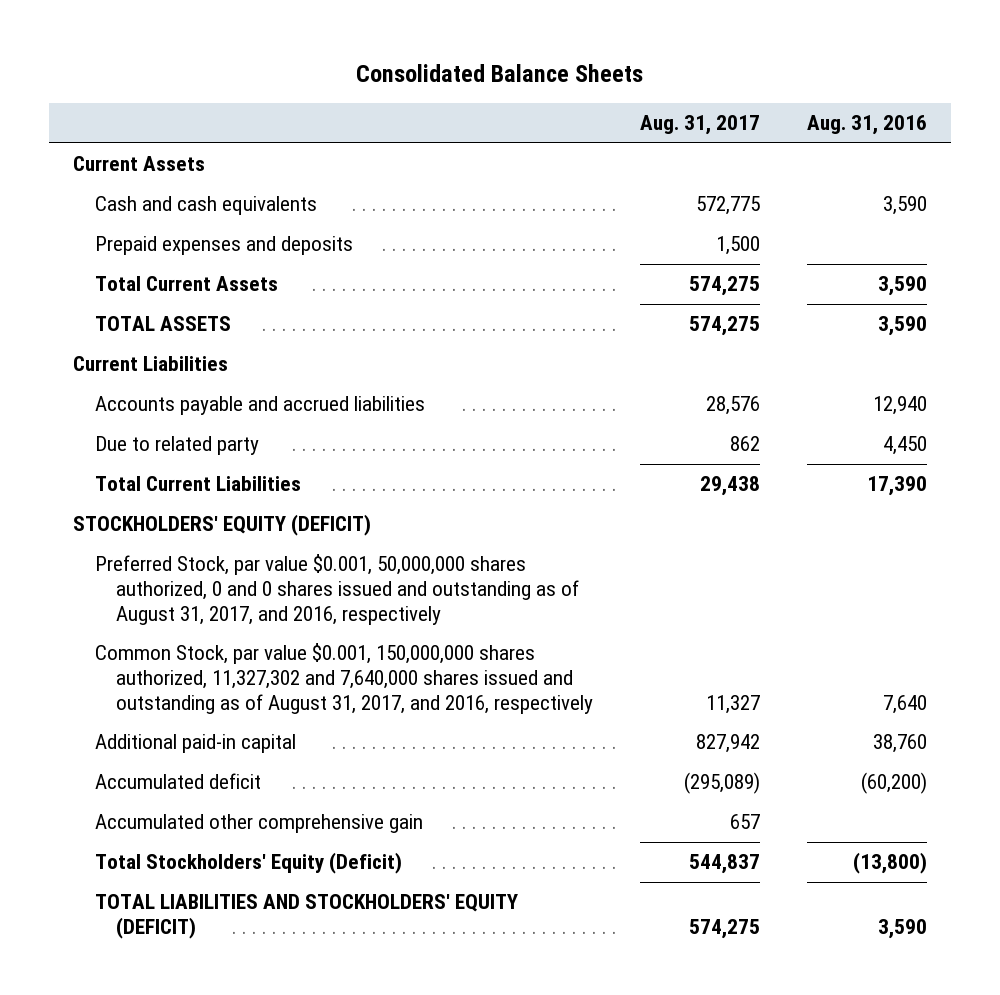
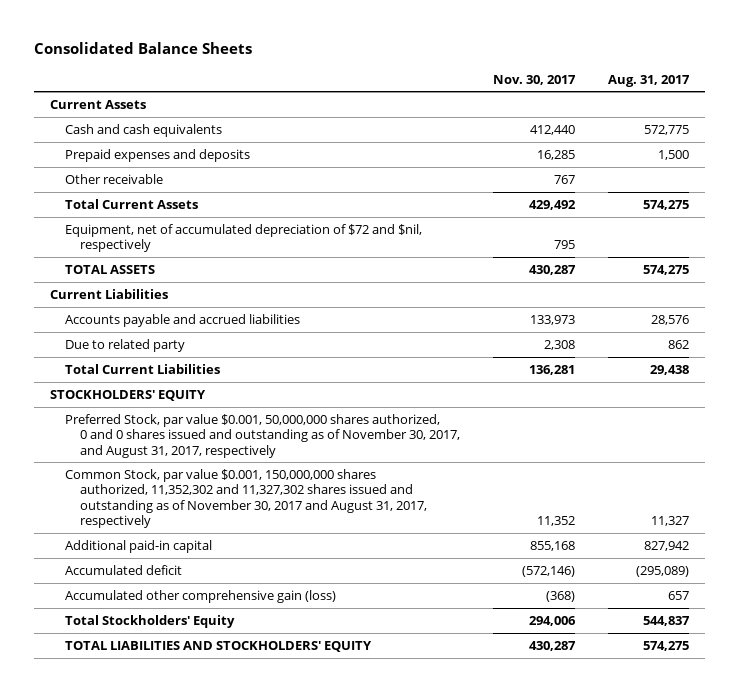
- | Aug. 31, 2017 | Aug. 31, 2016
+ | Nov. 30, 2017 | Aug. 31, 2017
+ Other receivable | 767 |
+ Equipment, net of accumulated depreciation of $72 and $nil, respectively | 795 |
- STOCKHOLDERS' EQUITY (DEFICIT)
- Preferred Stock, par value $0.001, 50,000,000 shares authorized, 0 and 0 shares issued and outstanding as of August 31, 2017, and 2016, respectively
- Common Stock, par value $0.001, 150,000,000 shares authorized, 11,327,302 and 7,640,000 shares issued and outstanding as of August 31, 2017, and 2016, respectively | 11,327 | 7,640
+ STOCKHOLDERS' EQUITY
+ Preferred Stock, par value $0.001, 50,000,000 shares authorized, 0 and 0 shares issued and outstanding as of November 30, 2017, and August 31, 2017, respectively
+ Common Stock, par value $0.001, 150,000,000 shares authorized, 11,352,302 and 11,327,302 shares issued and outstanding as of November 30, 2017 and August 31, 2017, respectively | 11,352 | 11,327
- Accumulated other comprehensive gain | 657 |
- Total Stockholders' Equity (Deficit) | 544,837 | (13,800)
- TOTAL LIABILITIES AND STOCKHOLDERS' EQUITY (DEFICIT) | 574,275 | 3,590
+ Accumulated other comprehensive gain (loss) | (368) | 657
+ Total Stockholders' Equity | 294,006 | 544,837
+ TOTAL LIABILITIES AND STOCKHOLDERS' EQUITY | 430,287 | 574,275

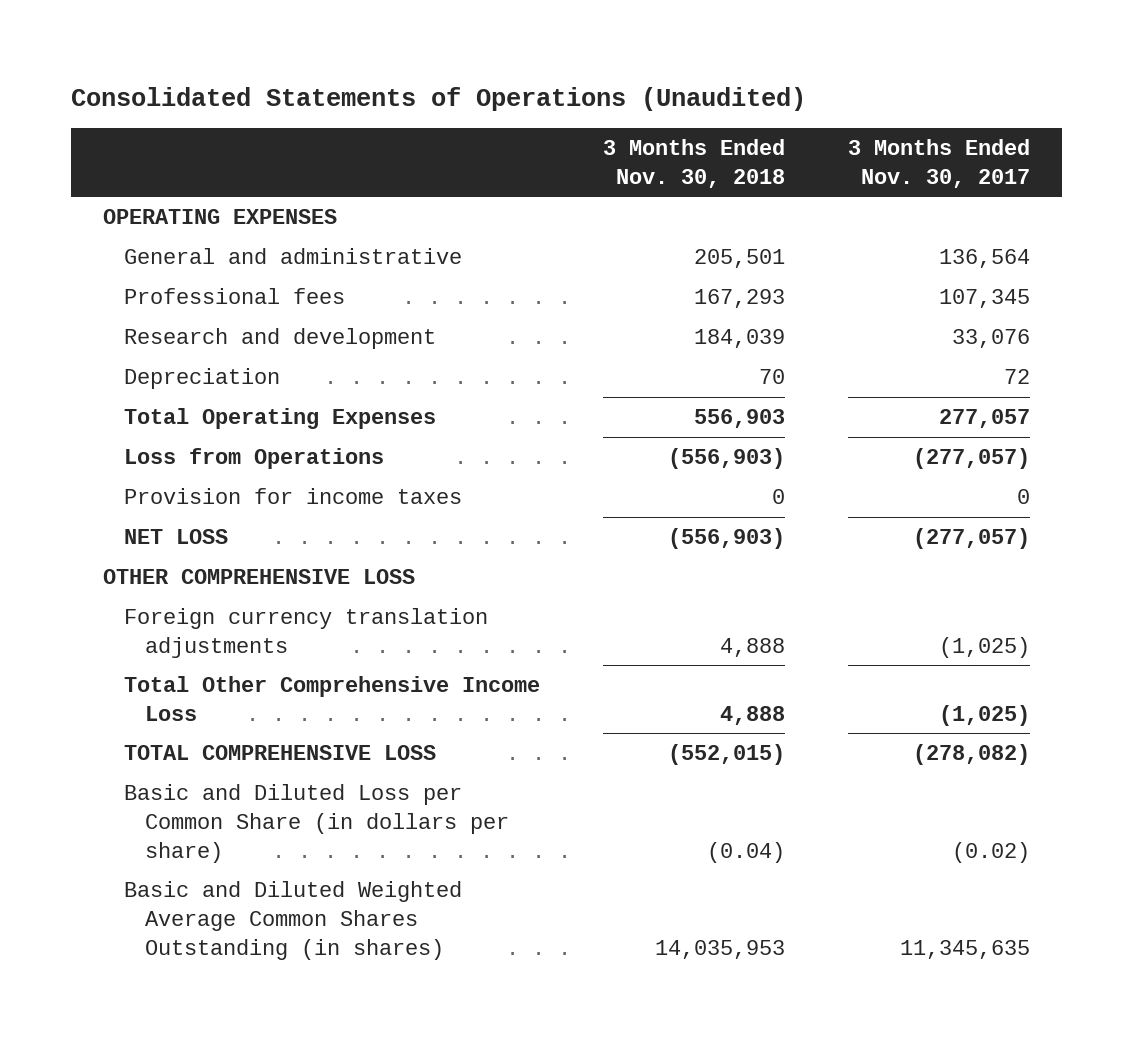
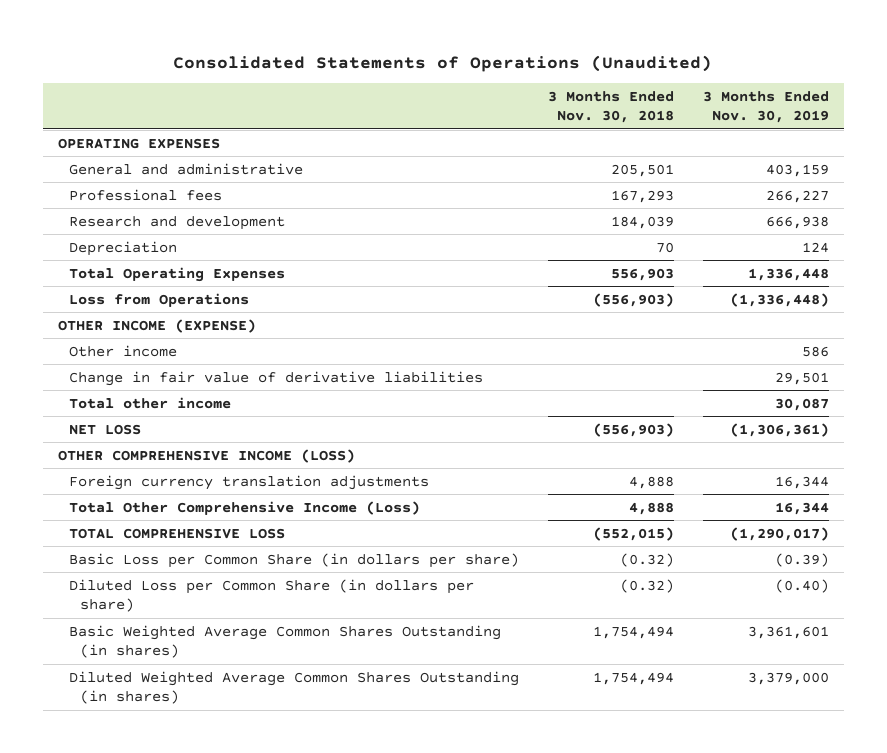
- | 3 Months Ended Nov. 30, 2018 | 3 Months Ended Nov. 30, 2017
+ | 3 Months Ended Nov. 30, 2018 | 3 Months Ended Nov. 30, 2019
- Provision for income taxes | 0 | 0
+ OTHER INCOME (EXPENSE)
+ Other income | | 586
+ Change in fair value of derivative liabilities | | 29,501
+ Total other income | | 30,087
- OTHER COMPREHENSIVE LOSS
+ OTHER COMPREHENSIVE INCOME (LOSS)
- Total Other Comprehensive Income Loss | 4,888 | (1,025)
+ Total Other Comprehensive Income (Loss) | 4,888 | 16,344
- Basic and Diluted Loss per Common Share (in dollars per share) | (0.04) | (0.02)
- Basic and Diluted Weighted Average Common Shares Outstanding (in shares) | 14,035,953 | 11,345,635
+ Basic Loss per Common Share (in dollars per share) | (0.32) | (0.39)
+ Diluted Loss per Common Share (in dollars per share) | (0.32) | (0.40)
+ Basic Weighted Average Common Shares Outstanding (in shares) | 1,754,494 | 3,361,601
+ Diluted Weighted Average Common Shares Outstanding (in shares) | 1,754,494 | 3,379,000

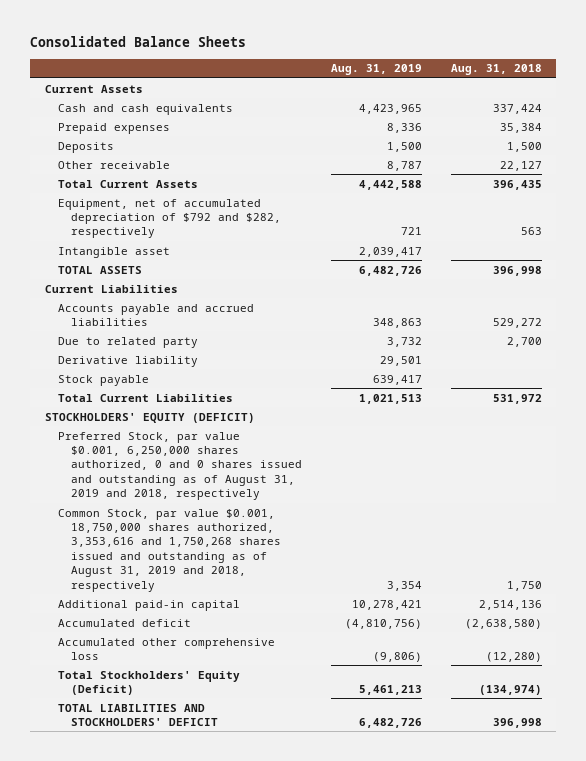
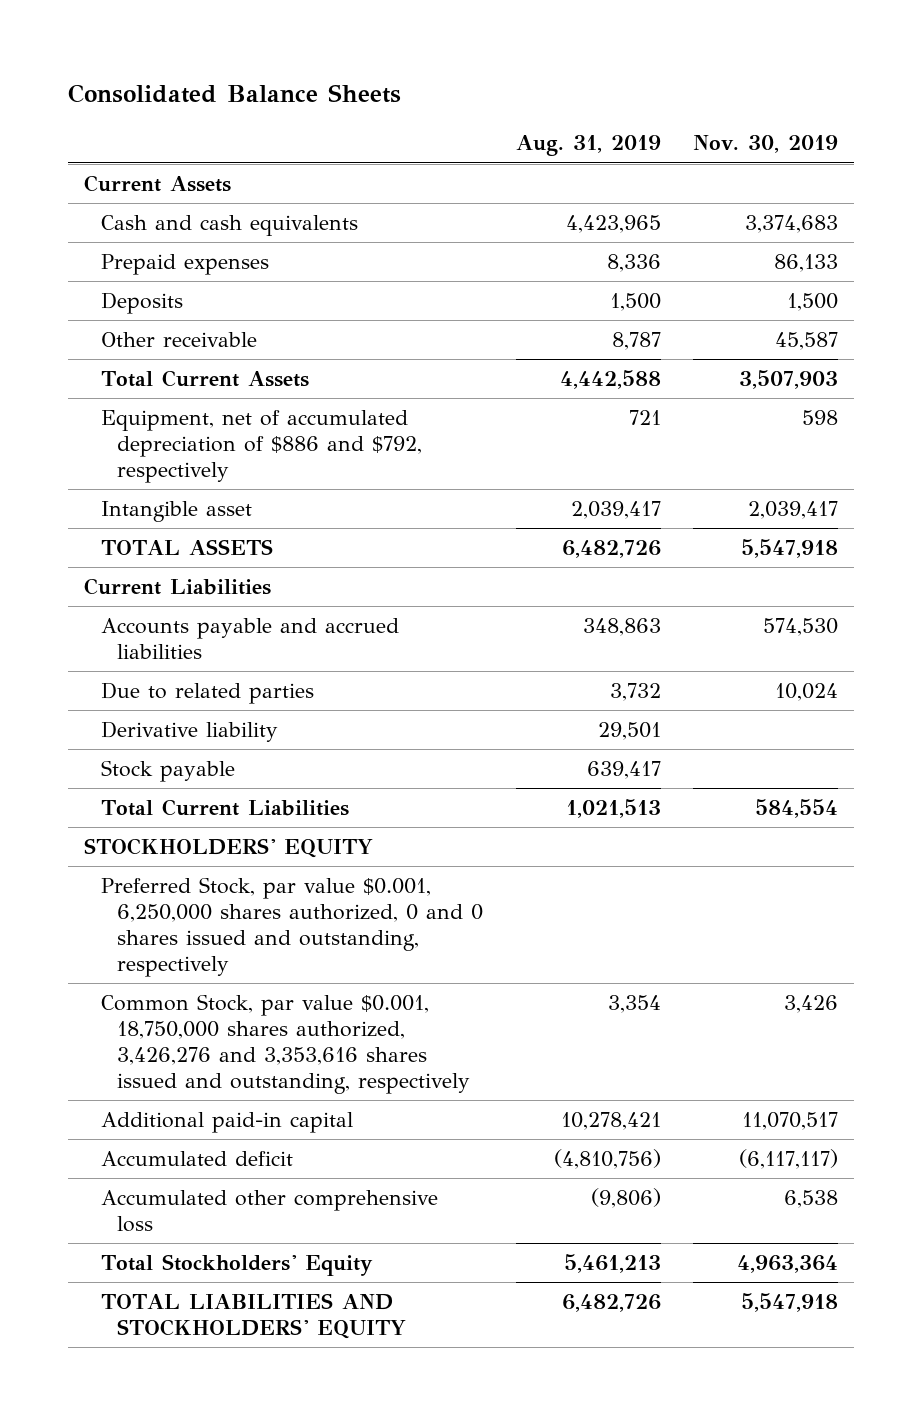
- | Aug. 31, 2019 | Aug. 31, 2018
+ | Aug. 31, 2019 | Nov. 30, 2019
- Equipment, net of accumulated depreciation of $792 and $282, respectively | 721 | 563
+ Equipment, net of accumulated depreciation of $886 and $792, respectively | 721 | 598
- Due to related party | 3,732 | 2,700
+ Due to related parties | 3,732 | 10,024
- STOCKHOLDERS' EQUITY (DEFICIT)
- Preferred Stock, par value $0.001, 6,250,000 shares authorized, 0 and 0 shares issued and outstanding as of August 31, 2019 and 2018, respectively
- Common Stock, par value $0.001, 18,750,000 shares authorized, 3,353,616 and 1,750,268 shares issued and outstanding as of August 31, 2019 and 2018, respectively | 3,354 | 1,750
+ STOCKHOLDERS' EQUITY
+ Preferred Stock, par value $0.001, 6,250,000 shares authorized, 0 and 0 shares issued and outstanding, respectively
+ Common Stock, par value $0.001, 18,750,000 shares authorized, 3,426,276 and 3,353,616 shares issued and outstanding, respectively | 3,354 | 3,426
- Total Stockholders' Equity (Deficit) | 5,461,213 | (134,974)
- TOTAL LIABILITIES AND STOCKHOLDERS' DEFICIT | 6,482,726 | 396,998
+ Total Stockholders' Equity | 5,461,213 | 4,963,364
+ TOTAL LIABILITIES AND STOCKHOLDERS' EQUITY | 6,482,726 | 5,547,918

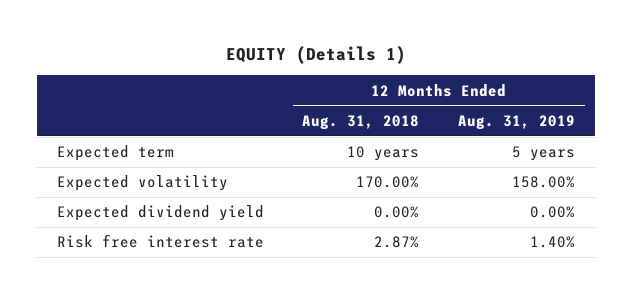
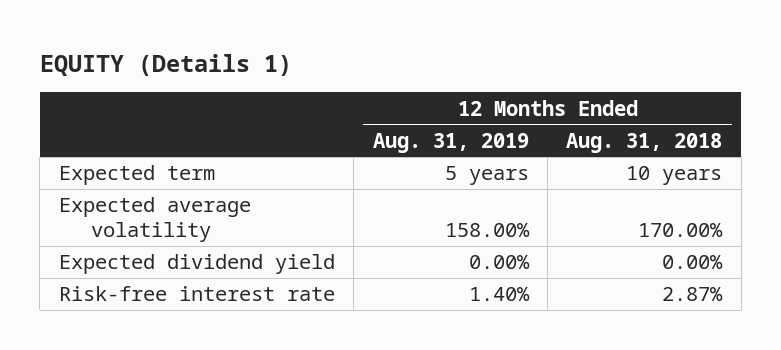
- | 12 Months Ended Aug. 31, 2018 | 12 Months Ended Aug. 31, 2019
+ | 12 Months Ended Aug. 31, 2019 | 12 Months Ended Aug. 31, 2018
- Expected volatility | 170.00% | 158.00%
+ Expected average volatility | 158.00% | 170.00%
- Risk free interest rate | 2.87% | 1.40%
+ Risk-free interest rate | 1.40% | 2.87%

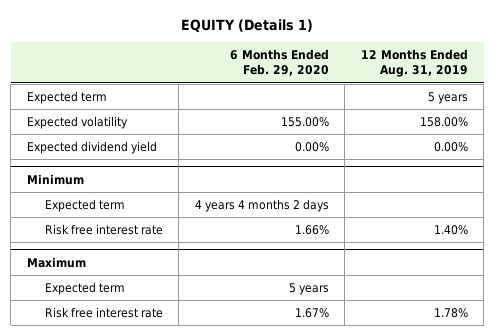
- | 12 Months Ended Aug. 31, 2019 | 12 Months Ended Aug. 31, 2018
+ | 6 Months Ended Feb. 29, 2020 | 12 Months Ended Aug. 31, 2019
- Expected average volatility | 158.00% | 170.00%
+ Expected volatility | 155.00% | 158.00%
- Risk-free interest rate | 1.40% | 2.87%
+ Minimum
+ Expected term | 4 years 4 months 2 days |
+ Risk free interest rate | 1.66% | 1.40%
+ Maximum
+ Expected term | 5 years |
+ Risk free interest rate | 1.67% | 1.78%

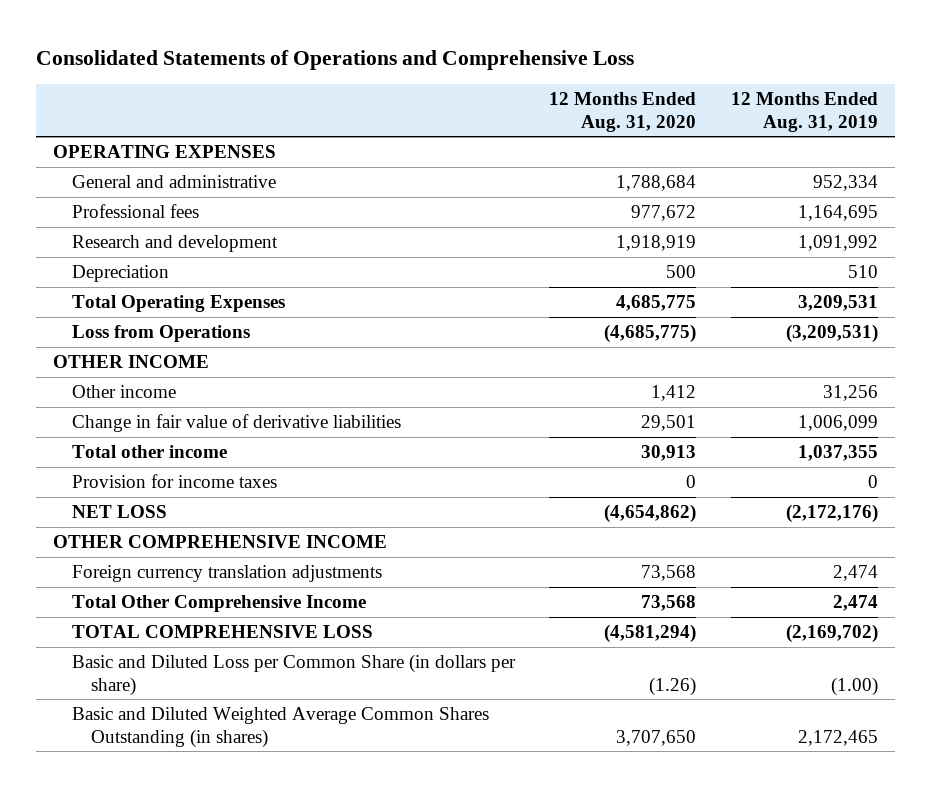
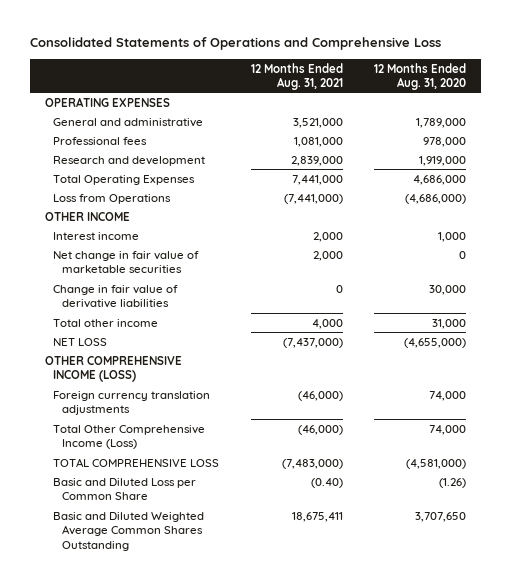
- | 12 Months Ended Aug. 31, 2020 | 12 Months Ended Aug. 31, 2019
+ | 12 Months Ended Aug. 31, 2021 | 12 Months Ended Aug. 31, 2020
- General and administrative | 1,788,684 | 952,334
- Professional fees | 977,672 | 1,164,695
- Research and development | 1,918,919 | 1,091,992
- Depreciation | 500 | 510
- Total Operating Expenses | 4,685,775 | 3,209,531
- Loss from Operations | (4,685,775) | (3,209,531)
+ General and administrative | 3,521,000 | 1,789,000
+ Professional fees | 1,081,000 | 978,000
+ Research and development | 2,839,000 | 1,919,000
+ Total Operating Expenses | 7,441,000 | 4,686,000
+ Loss from Operations | (7,441,000) | (4,686,000)
- Other income | 1,412 | 31,256
- Change in fair value of derivative liabilities | 29,501 | 1,006,099
- Total other income | 30,913 | 1,037,355
- Provision for income taxes | 0 | 0
- NET LOSS | (4,654,862) | (2,172,176)
- OTHER COMPREHENSIVE INCOME
- Foreign currency translation adjustments | 73,568 | 2,474
- Total Other Comprehensive Income | 73,568 | 2,474
- TOTAL COMPREHENSIVE LOSS | (4,581,294) | (2,169,702)
- Basic and Diluted Loss per Common Share (in dollars per share) | (1.26) | (1.00)
- Basic and Diluted Weighted Average Common Shares Outstanding (in shares) | 3,707,650 | 2,172,465
+ Interest income | 2,000 | 1,000
+ Net change in fair value of marketable securities | 2,000 | 0
+ Change in fair value of derivative liabilities | 0 | 30,000
+ Total other income | 4,000 | 31,000
+ NET LOSS | (7,437,000) | (4,655,000)
+ OTHER COMPREHENSIVE INCOME (LOSS)
+ Foreign currency translation adjustments | (46,000) | 74,000
+ Total Other Comprehensive Income (Loss) | (46,000) | 74,000
+ TOTAL COMPREHENSIVE LOSS | (7,483,000) | (4,581,000)
+ Basic and Diluted Loss per Common Share | (0.40) | (1.26)
+ Basic and Diluted Weighted Average Common Shares Outstanding | 18,675,411 | 3,707,650

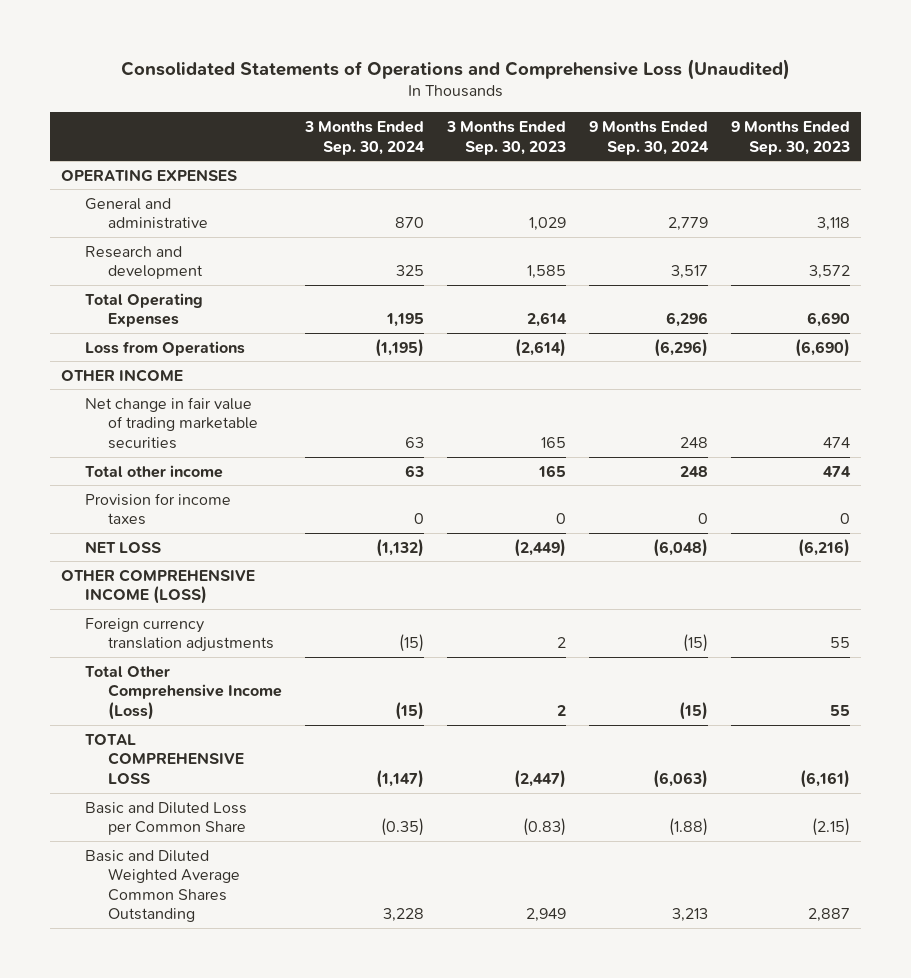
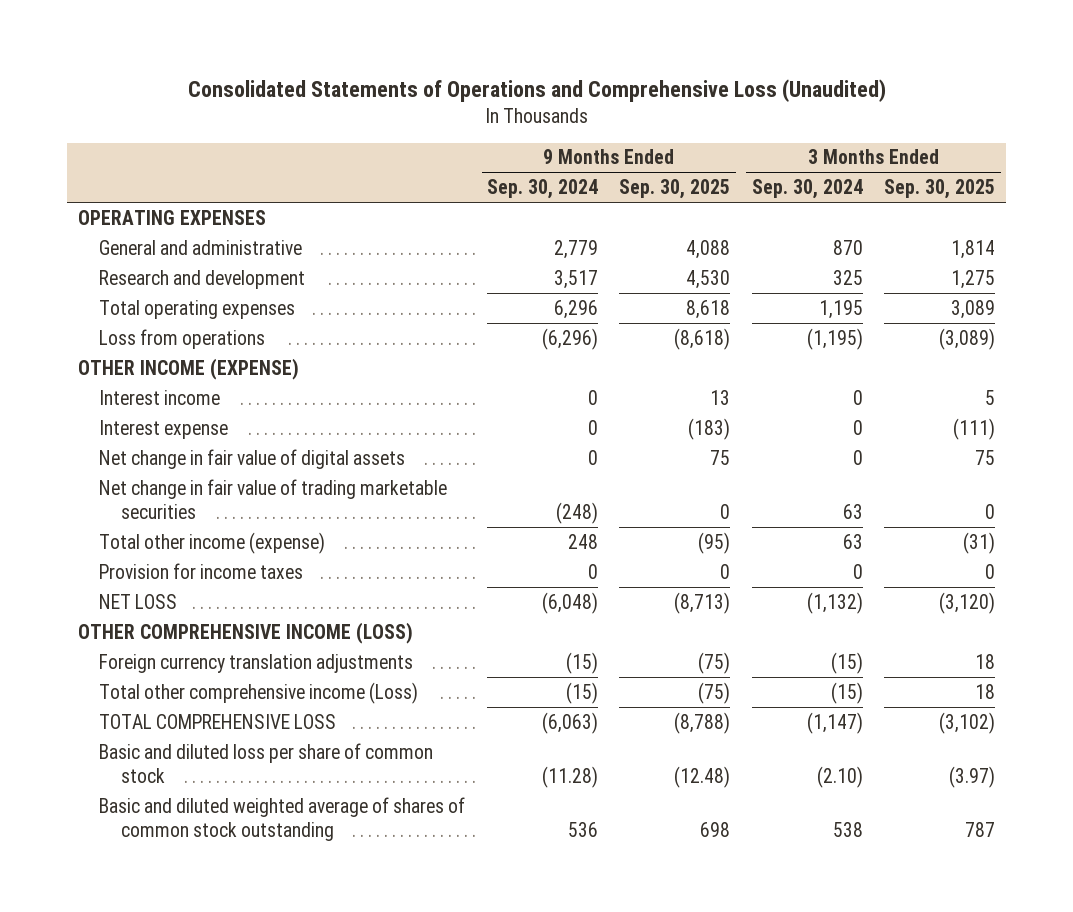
- | 3 Months Ended Sep. 30, 2024 | 3 Months Ended Sep. 30, 2023 | 9 Months Ended Sep. 30, 2024 | 9 Months Ended Sep. 30, 2023
+ | 9 Months Ended Sep. 30, 2024 | 9 Months Ended Sep. 30, 2025 | 3 Months Ended Sep. 30, 2024 | 3 Months Ended Sep. 30, 2025
- Total Operating Expenses | 1,195 | 2,614 | 6,296 | 6,690
- Loss from Operations | (1,195) | (2,614) | (6,296) | (6,690)
- OTHER INCOME
- Net change in fair value of trading marketable securities | 63 | 165 | 248 | 474
- Total other income | 63 | 165 | 248 | 474
+ Total operating expenses | 6,296 | 8,618 | 1,195 | 3,089
+ Loss from operations | (6,296) | (8,618) | (1,195) | (3,089)
+ OTHER INCOME (EXPENSE)
+ Interest income | 0 | 13 | 0 | 5
+ Interest expense | 0 | (183) | 0 | (111)
+ Net change in fair value of digital assets | 0 | 75 | 0 | 75
+ Net change in fair value of trading marketable securities | (248) | 0 | 63 | 0
+ Total other income (expense) | 248 | (95) | 63 | (31)
- Total Other Comprehensive Income (Loss) | (15) | 2 | (15) | 55
+ Total other comprehensive income (Loss) | (15) | (75) | (15) | 18
- Basic and Diluted Loss per Common Share | (0.35) | (0.83) | (1.88) | (2.15)
- Basic and Diluted Weighted Average Common Shares Outstanding | 3,228 | 2,949 | 3,213 | 2,887
+ Basic and diluted loss per share of common stock | (11.28) | (12.48) | (2.10) | (3.97)
+ Basic and diluted weighted average of shares of common stock outstanding | 536 | 698 | 538 | 787

